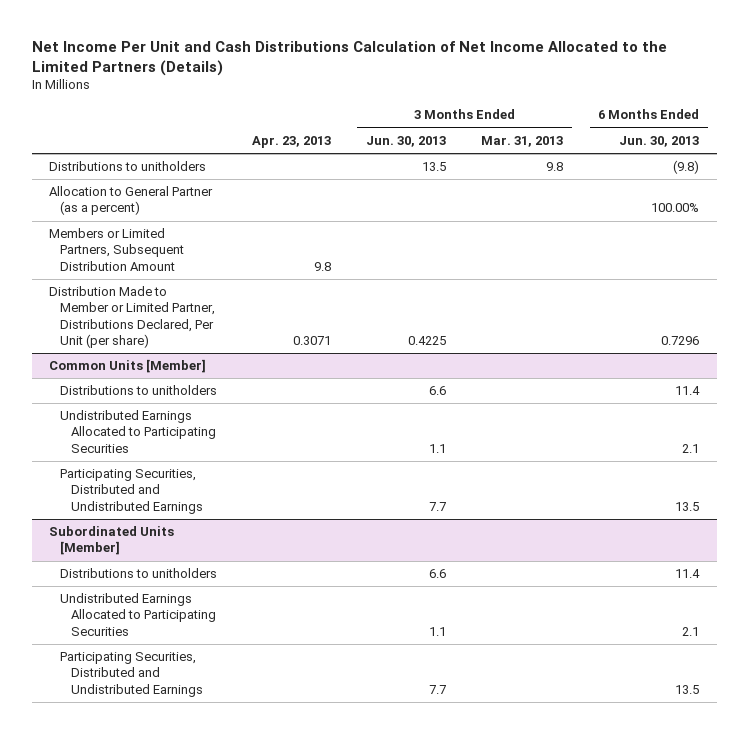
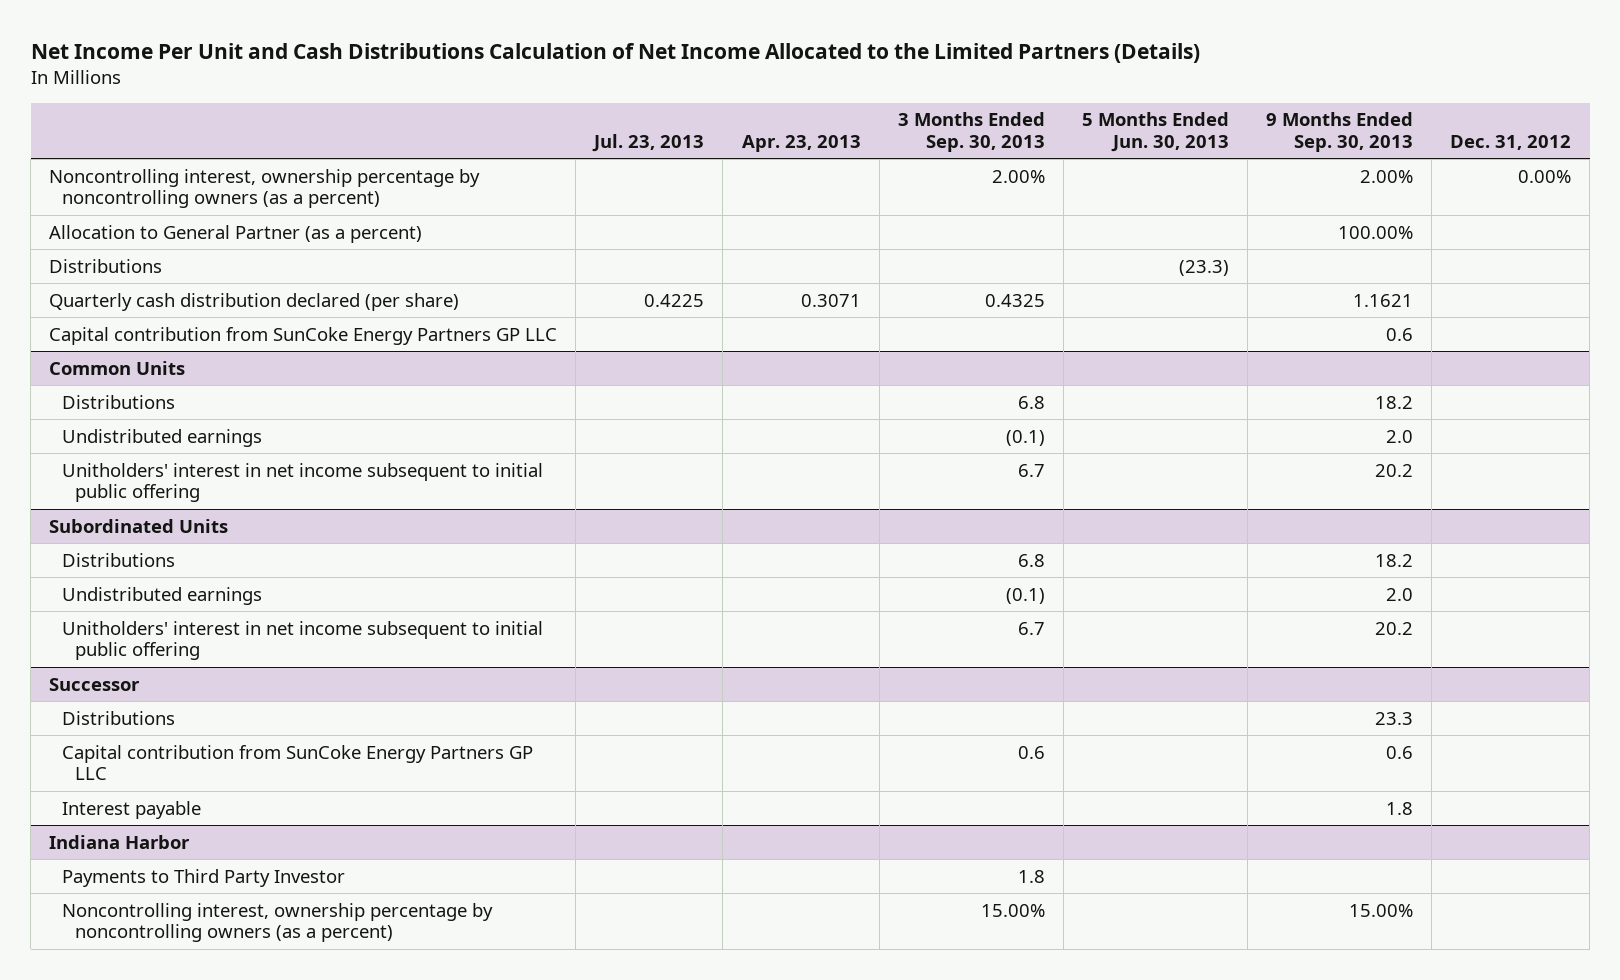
- | Apr. 23, 2013 | 3 Months Ended Jun. 30, 2013 | 3 Months Ended Mar. 31, 2013 | 6 Months Ended Jun. 30, 2013
+ | Jul. 23, 2013 | Apr. 23, 2013 | 3 Months Ended Sep. 30, 2013 | 5 Months Ended Jun. 30, 2013 | 9 Months Ended Sep. 30, 2013 | Dec. 31, 2012
- Distributions to unitholders | | 13.5 | 9.8 | (9.8)
+ Noncontrolling interest, ownership percentage by noncontrolling owners (as a percent) | | | 2.00% | | 2.00% | 0.00%
- Members or Limited Partners, Subsequent Distribution Amount | 9.8 | | |
- Distribution Made to Member or Limited Partner, Distributions Declared, Per Unit (per share) | 0.3071 | 0.4225 | | 0.7296
- Common Units [Member]
- Distributions to unitholders | | 6.6 | | 11.4
- Undistributed Earnings Allocated to Participating Securities | | 1.1 | | 2.1
- Participating Securities, Distributed and Undistributed Earnings | | 7.7 | | 13.5
- Subordinated Units [Member]
- Distributions to unitholders | | 6.6 | | 11.4
- Undistributed Earnings Allocated to Participating Securities | | 1.1 | | 2.1
- Participating Securities, Distributed and Undistributed Earnings | | 7.7 | | 13.5
+ Distributions | | | | (23.3) | |
+ Quarterly cash distribution declared (per share) | 0.4225 | 0.3071 | 0.4325 | | 1.1621 |
+ Capital contribution from SunCoke Energy Partners GP LLC | | | | | 0.6 |
+ Common Units
+ Distributions | | | 6.8 | | 18.2 |
+ Undistributed earnings | | | (0.1) | | 2.0 |
+ Unitholders' interest in net income subsequent to initial public offering | | | 6.7 | | 20.2 |
+ Subordinated Units
+ Distributions | | | 6.8 | | 18.2 |
+ Undistributed earnings | | | (0.1) | | 2.0 |
+ Unitholders' interest in net income subsequent to initial public offering | | | 6.7 | | 20.2 |
+ Successor
+ Distributions | | | | | 23.3 |
+ Capital contribution from SunCoke Energy Partners GP LLC | | | 0.6 | | 0.6 |
+ Interest payable | | | | | 1.8 |
+ Indiana Harbor
+ Payments to Third Party Investor | | | 1.8 | | |
+ Noncontrolling interest, ownership percentage by noncontrolling owners (as a percent) | | | 15.00% | | 15.00% |

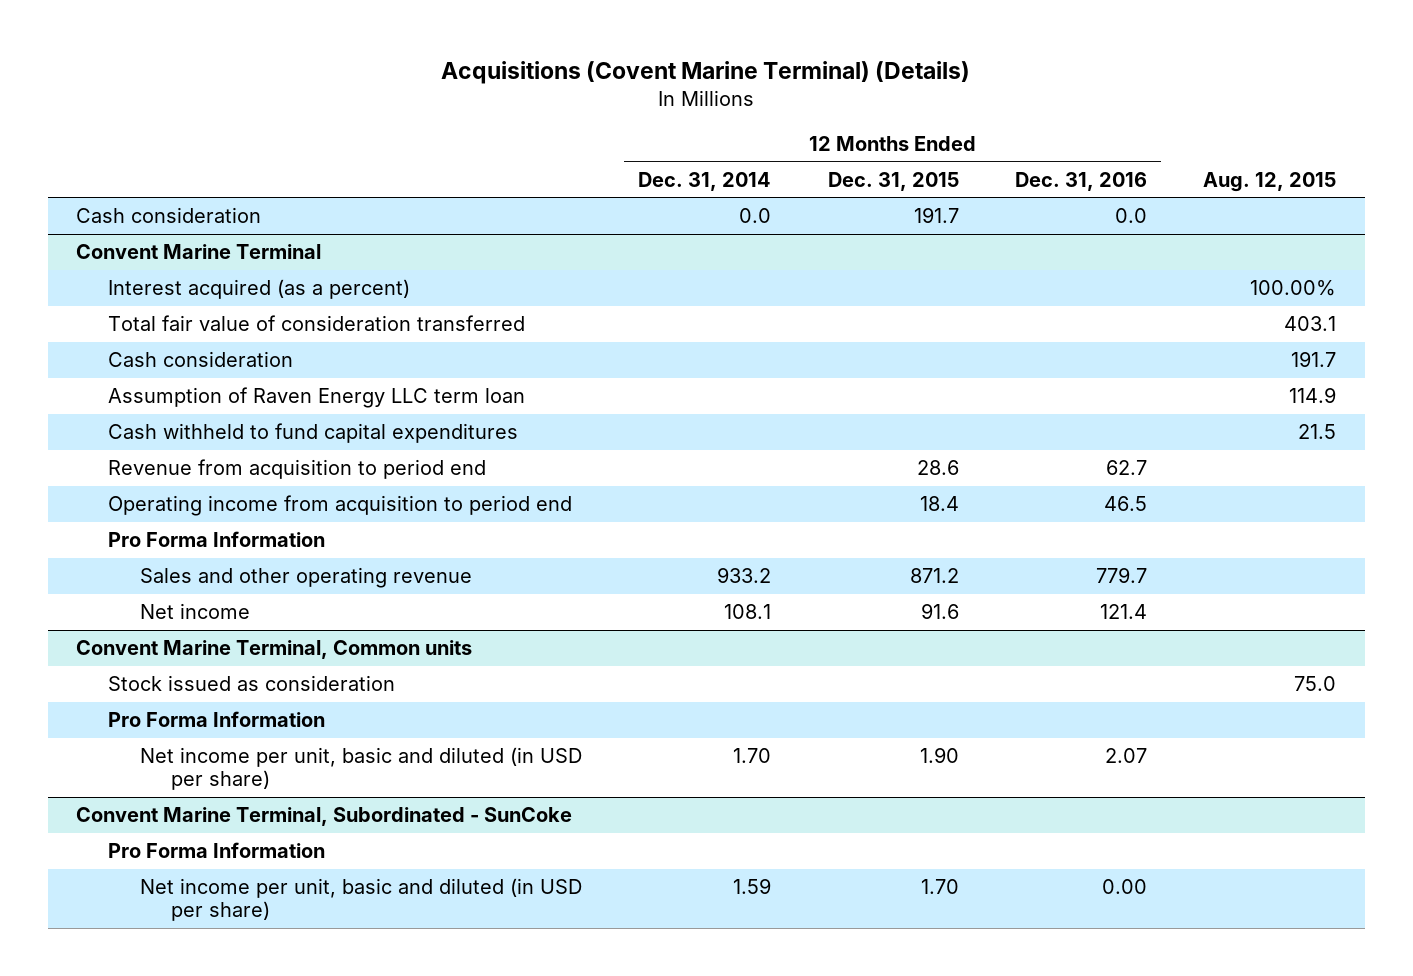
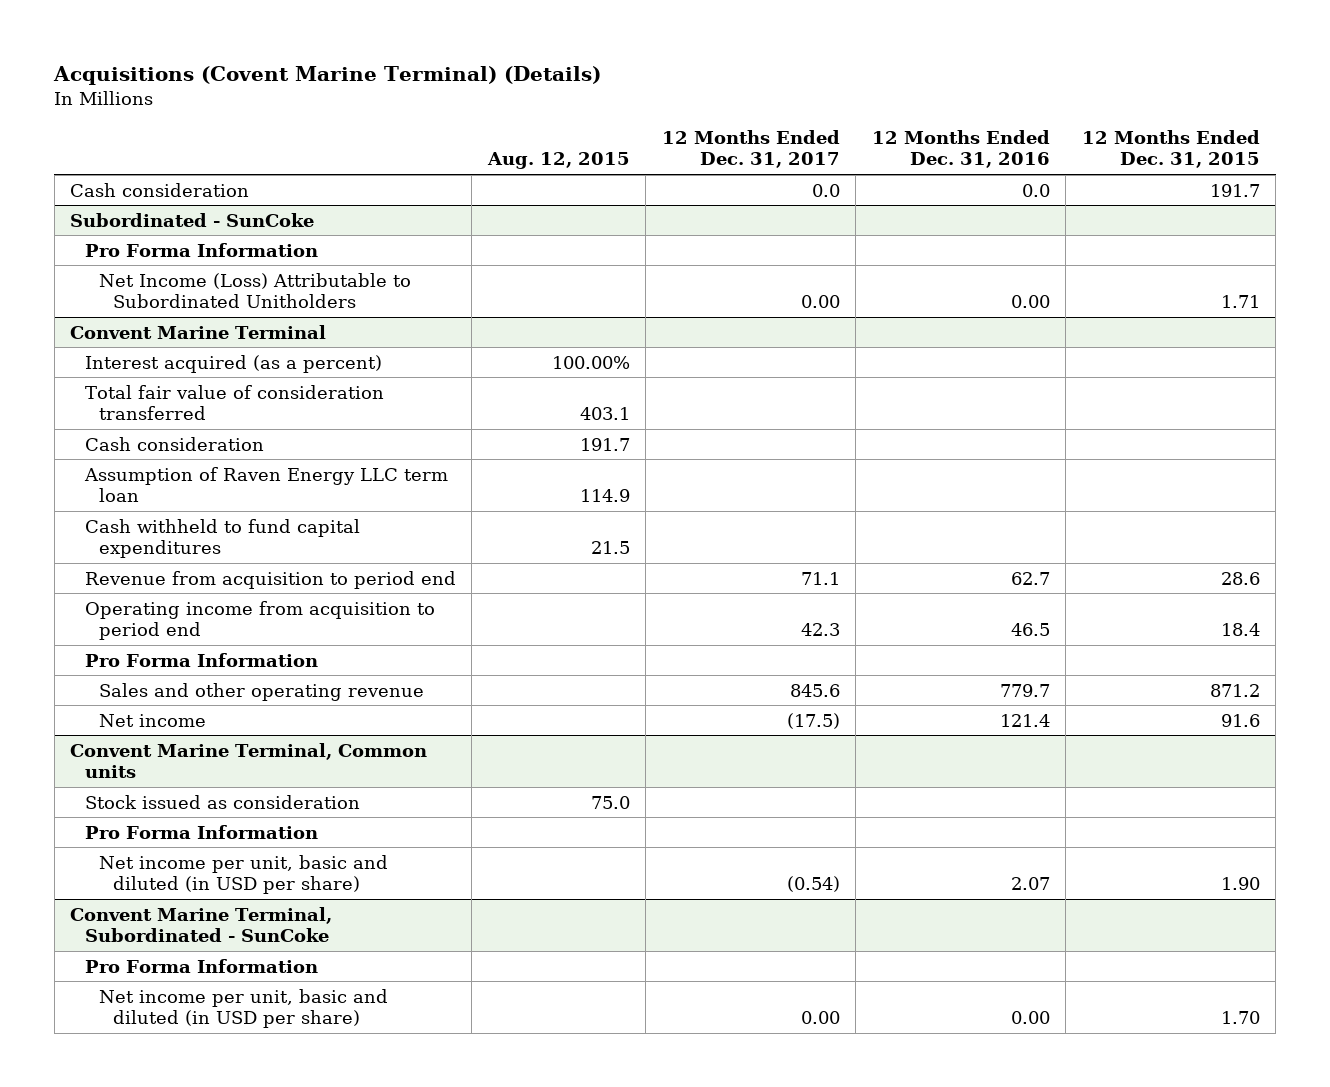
- | 12 Months Ended Dec. 31, 2014 | 12 Months Ended Dec. 31, 2015 | 12 Months Ended Dec. 31, 2016 | Aug. 12, 2015
+ | Aug. 12, 2015 | 12 Months Ended Dec. 31, 2017 | 12 Months Ended Dec. 31, 2016 | 12 Months Ended Dec. 31, 2015
+ Subordinated - SunCoke
+ Pro Forma Information
+ Net Income (Loss) Attributable to Subordinated Unitholders | | 0.00 | 0.00 | 1.71

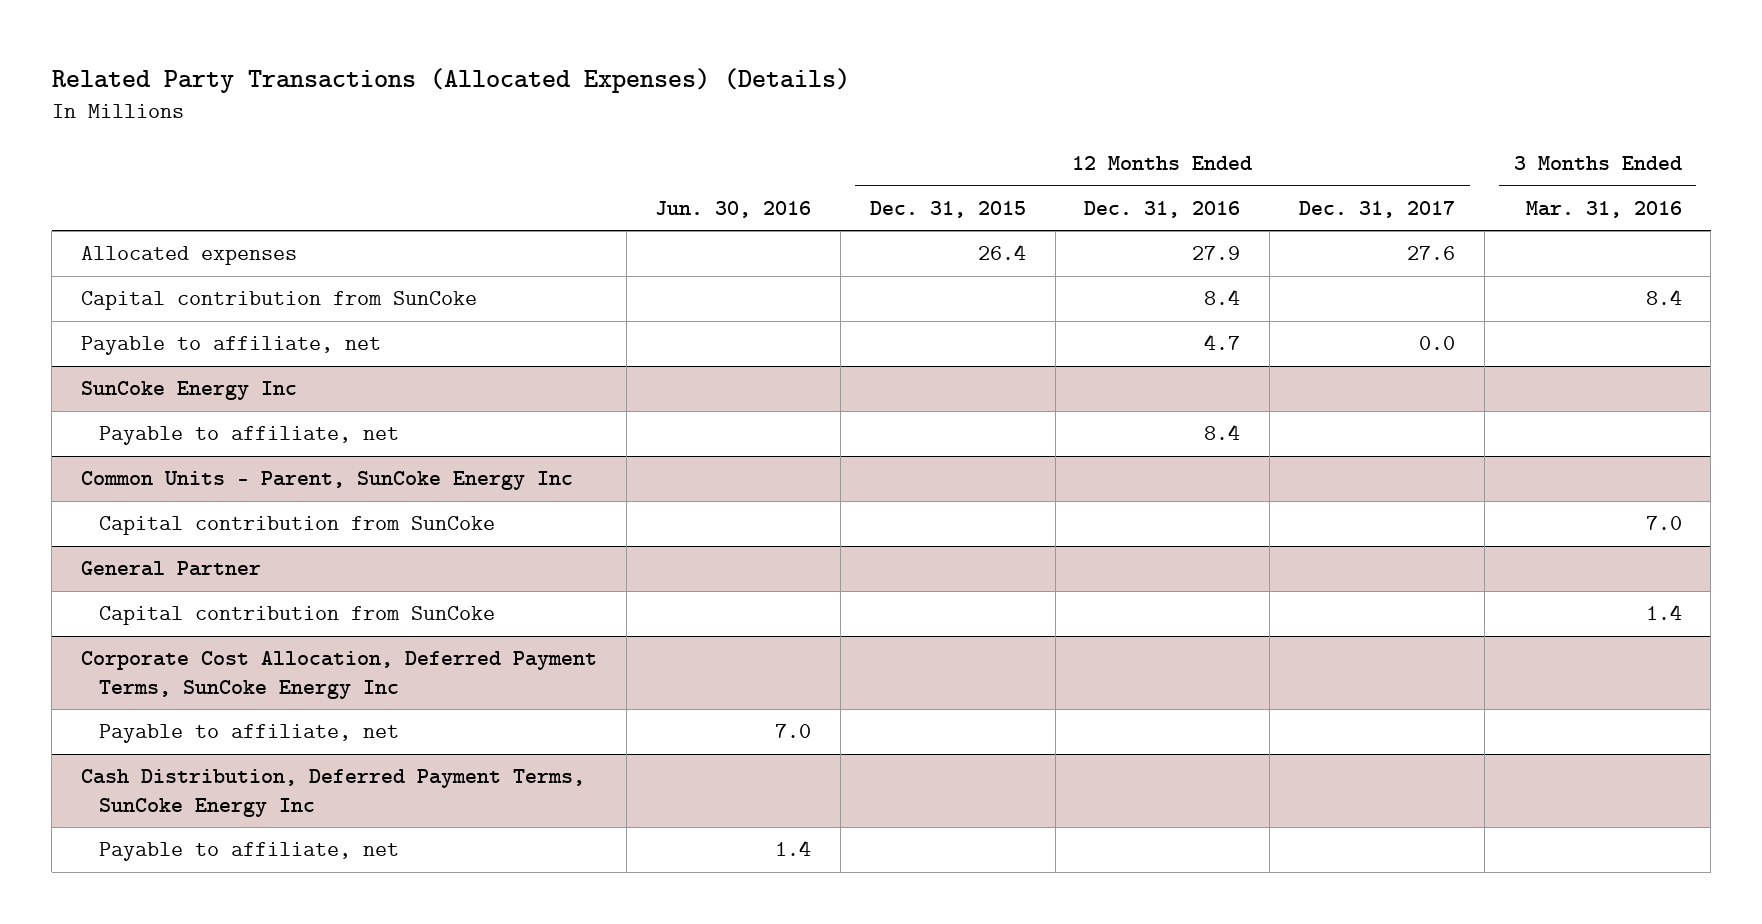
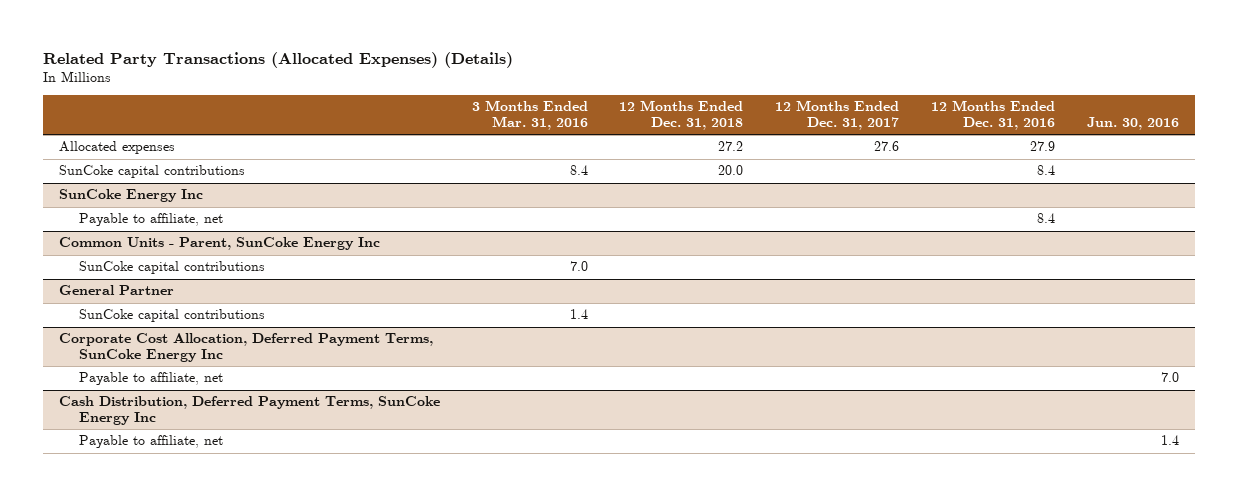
- | Jun. 30, 2016 | 12 Months Ended Dec. 31, 2015 | 12 Months Ended Dec. 31, 2016 | 12 Months Ended Dec. 31, 2017 | 3 Months Ended Mar. 31, 2016
+ | 3 Months Ended Mar. 31, 2016 | 12 Months Ended Dec. 31, 2018 | 12 Months Ended Dec. 31, 2017 | 12 Months Ended Dec. 31, 2016 | Jun. 30, 2016
- Capital contribution from SunCoke | | | 8.4 | | 8.4
- Payable to affiliate, net | | | 4.7 | 0.0 |
+ SunCoke capital contributions | 8.4 | 20.0 | | 8.4 |
@ Common Units - Parent, SunCoke Energy Inc
- Capital contribution from SunCoke | | | | | 7.0
+ SunCoke capital contributions | 7.0 | | | |
@ General Partner
- Capital contribution from SunCoke | | | | | 1.4
+ SunCoke capital contributions | 1.4 | | | |

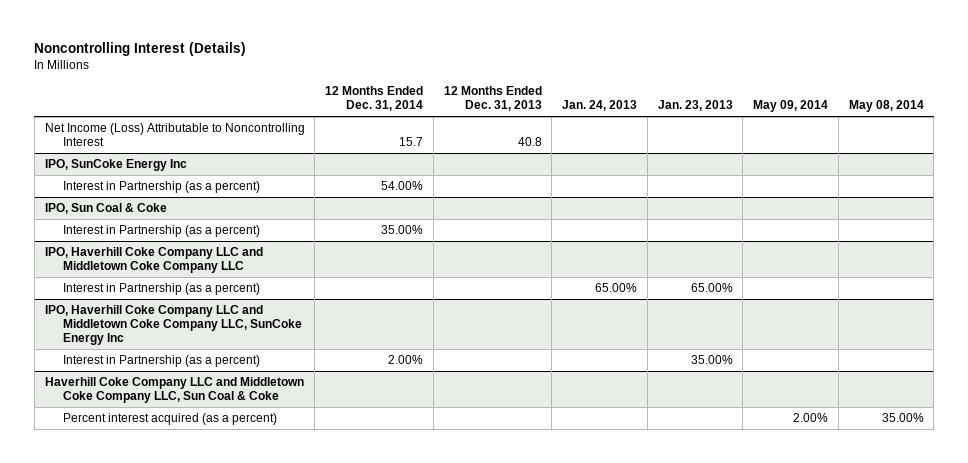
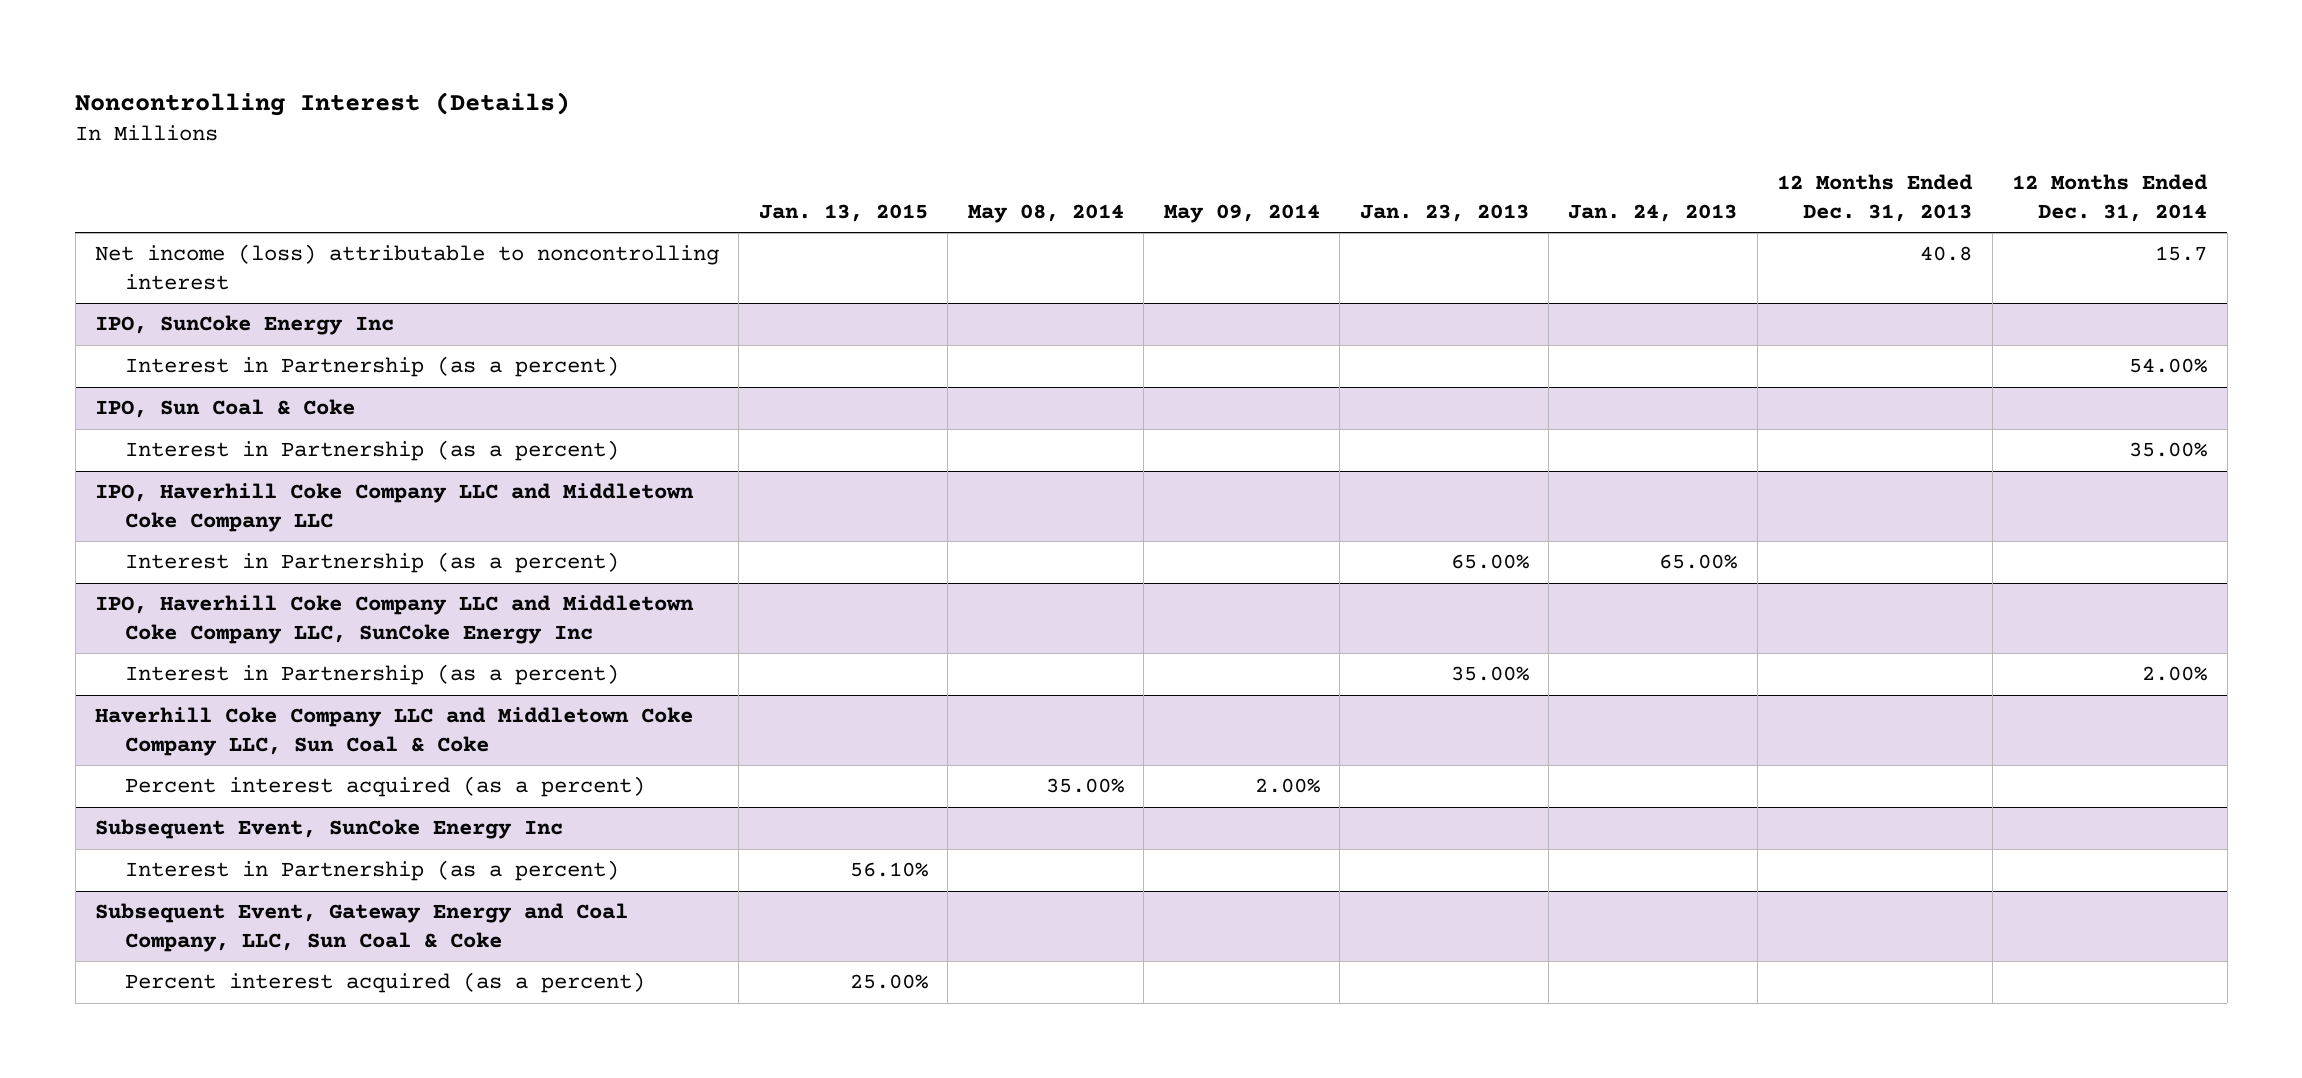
- | 12 Months Ended Dec. 31, 2014 | 12 Months Ended Dec. 31, 2013 | Jan. 24, 2013 | Jan. 23, 2013 | May 09, 2014 | May 08, 2014
+ | Jan. 13, 2015 | May 08, 2014 | May 09, 2014 | Jan. 23, 2013 | Jan. 24, 2013 | 12 Months Ended Dec. 31, 2013 | 12 Months Ended Dec. 31, 2014
- Net Income (Loss) Attributable to Noncontrolling Interest | 15.7 | 40.8 | | | |
+ Net income (loss) attributable to noncontrolling interest | | | | | | 40.8 | 15.7
+ Subsequent Event, SunCoke Energy Inc
+ Interest in Partnership (as a percent) | 56.10% | | | | | |
+ Subsequent Event, Gateway Energy and Coal Company, LLC, Sun Coal & Coke
+ Percent interest acquired (as a percent) | 25.00% | | | | | |

